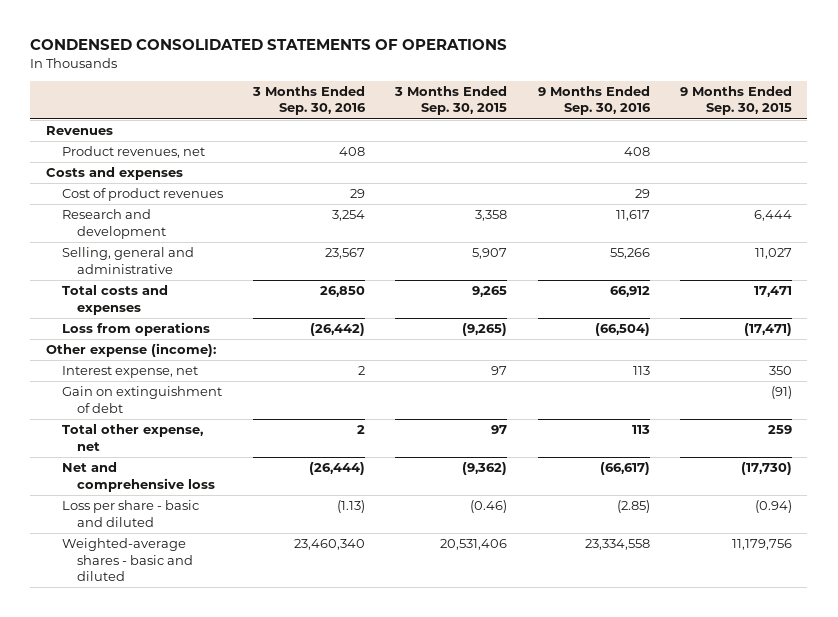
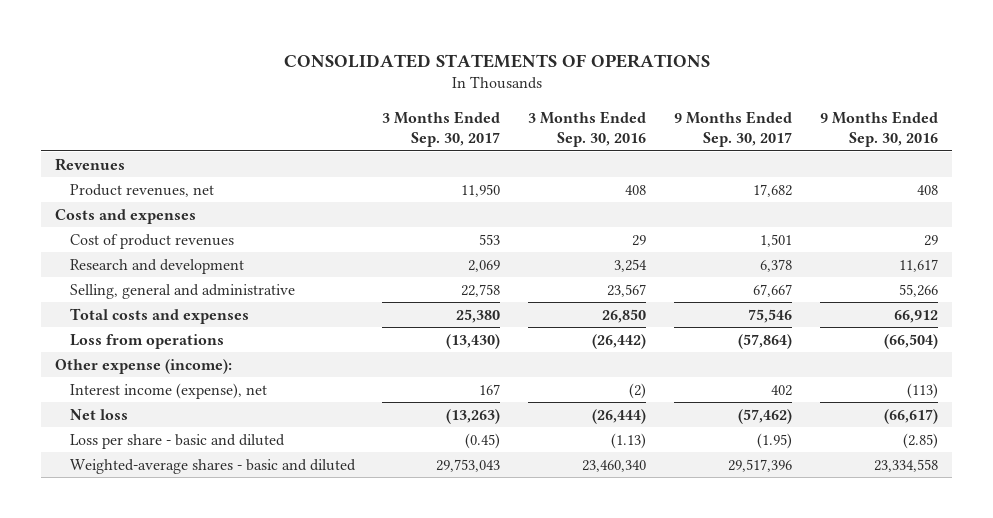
- CONDENSED CONSOLIDATED STATEMENTS OF OPERATIONS
+ CONSOLIDATED STATEMENTS OF OPERATIONS
- | 3 Months Ended Sep. 30, 2016 | 3 Months Ended Sep. 30, 2015 | 9 Months Ended Sep. 30, 2016 | 9 Months Ended Sep. 30, 2015
+ | 3 Months Ended Sep. 30, 2017 | 3 Months Ended Sep. 30, 2016 | 9 Months Ended Sep. 30, 2017 | 9 Months Ended Sep. 30, 2016
- Interest expense, net | 2 | 97 | 113 | 350
- Gain on extinguishment of debt | | | | (91)
- Total other expense, net | 2 | 97 | 113 | 259
- Net and comprehensive loss | (26,444) | (9,362) | (66,617) | (17,730)
+ Interest income (expense), net | 167 | (2) | 402 | (113)
+ Net loss | (13,263) | (26,444) | (57,462) | (66,617)

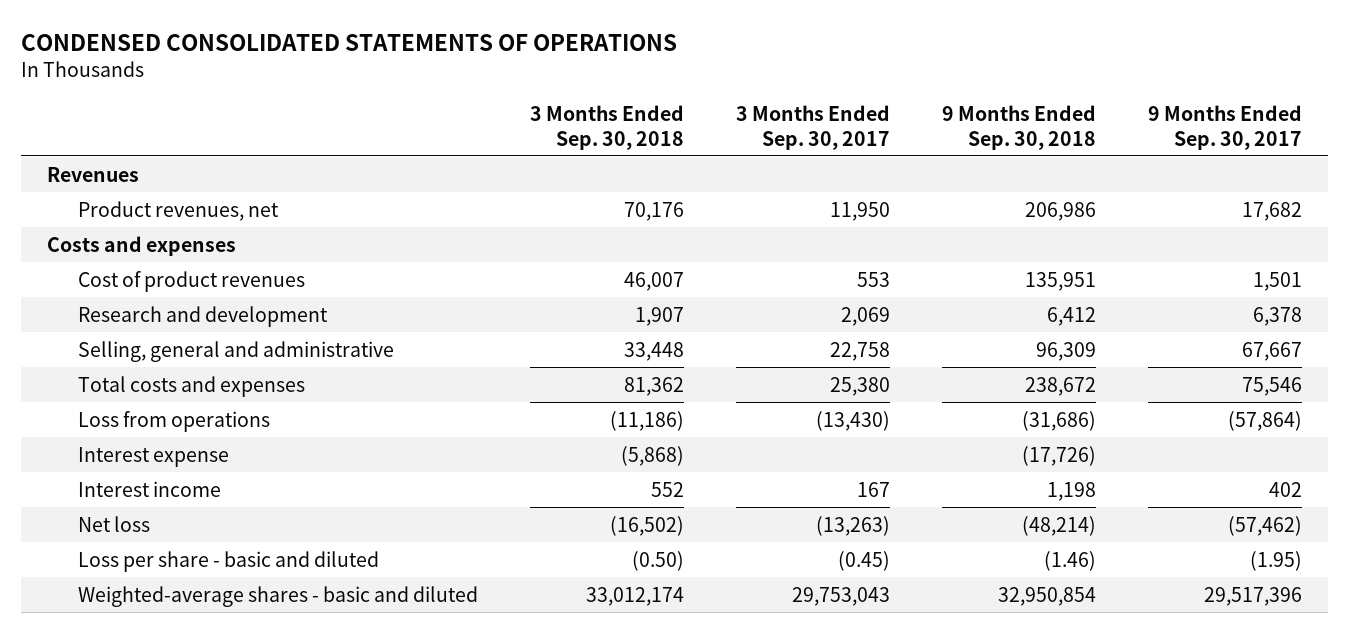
- CONSOLIDATED STATEMENTS OF OPERATIONS
+ CONDENSED CONSOLIDATED STATEMENTS OF OPERATIONS
- | 3 Months Ended Sep. 30, 2017 | 3 Months Ended Sep. 30, 2016 | 9 Months Ended Sep. 30, 2017 | 9 Months Ended Sep. 30, 2016
+ | 3 Months Ended Sep. 30, 2018 | 3 Months Ended Sep. 30, 2017 | 9 Months Ended Sep. 30, 2018 | 9 Months Ended Sep. 30, 2017
- Other expense (income):
- Interest income (expense), net | 167 | (2) | 402 | (113)
+ Interest expense | (5,868) | | (17,726) |
+ Interest income | 552 | 167 | 1,198 | 402

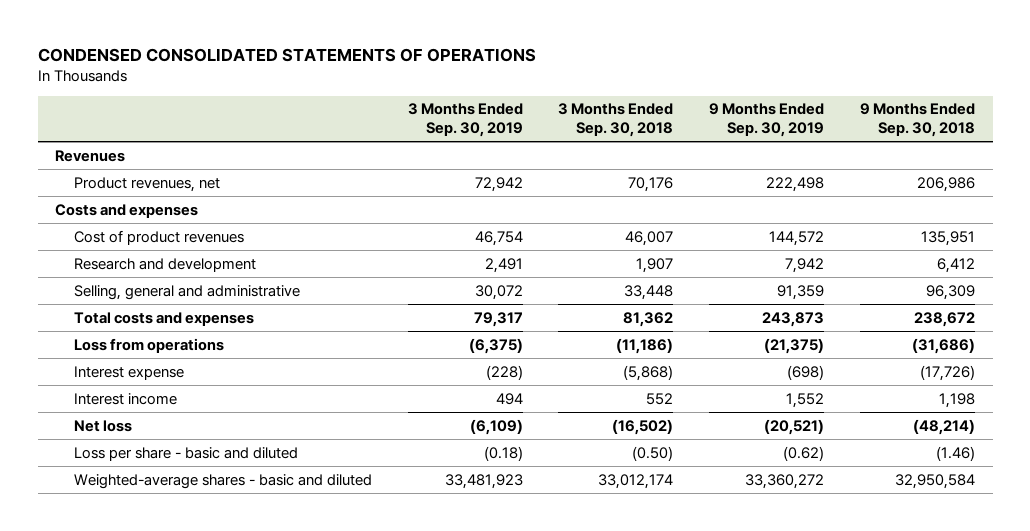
- | 3 Months Ended Sep. 30, 2018 | 3 Months Ended Sep. 30, 2017 | 9 Months Ended Sep. 30, 2018 | 9 Months Ended Sep. 30, 2017
+ | 3 Months Ended Sep. 30, 2019 | 3 Months Ended Sep. 30, 2018 | 9 Months Ended Sep. 30, 2019 | 9 Months Ended Sep. 30, 2018
- Weighted-average shares - basic and diluted | 33,012,174 | 29,753,043 | 32,950,854 | 29,517,396
+ Weighted-average shares - basic and diluted | 33,481,923 | 33,012,174 | 33,360,272 | 32,950,584

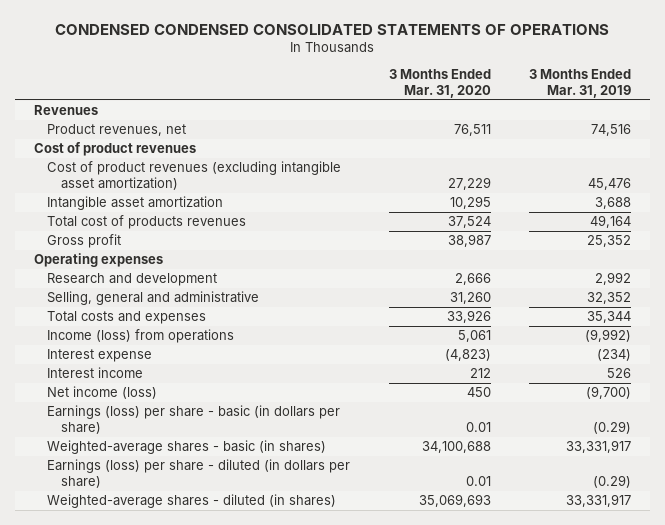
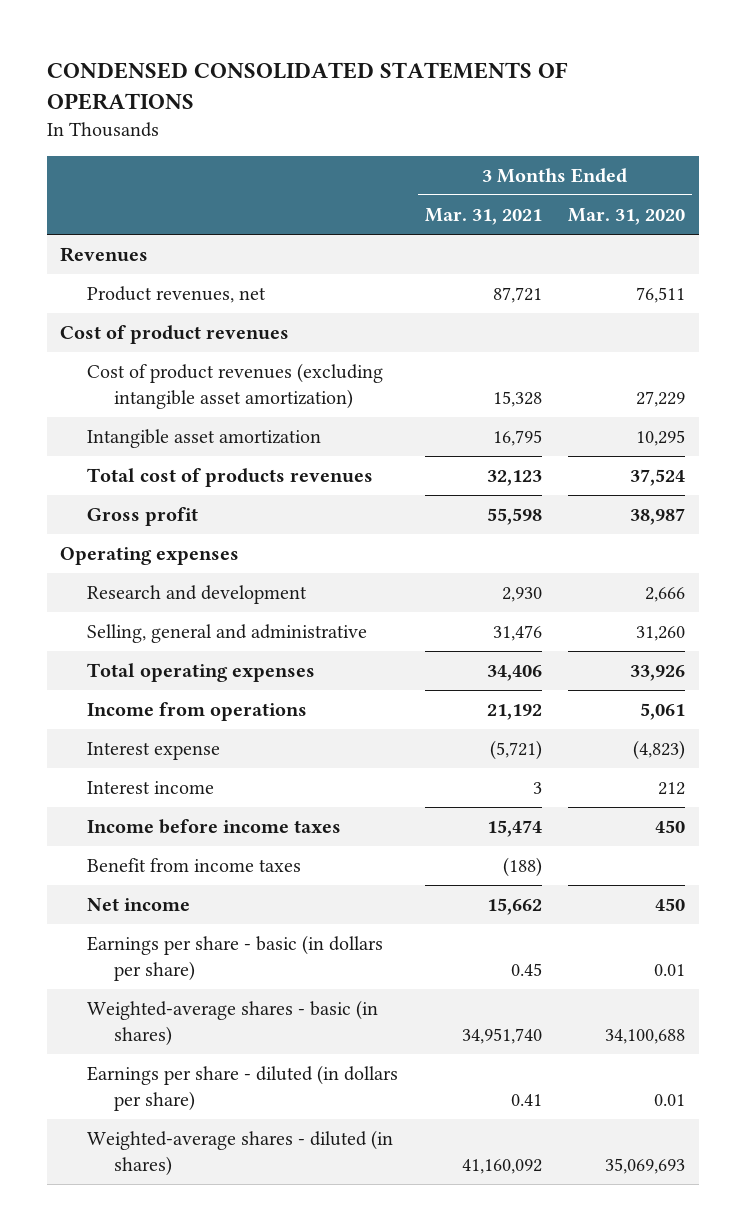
- CONDENSED CONDENSED CONSOLIDATED STATEMENTS OF OPERATIONS
+ CONDENSED CONSOLIDATED STATEMENTS OF OPERATIONS
- | 3 Months Ended Mar. 31, 2020 | 3 Months Ended Mar. 31, 2019
+ | 3 Months Ended Mar. 31, 2021 | 3 Months Ended Mar. 31, 2020
- Total costs and expenses | 33,926 | 35,344
- Income (loss) from operations | 5,061 | (9,992)
+ Total operating expenses | 34,406 | 33,926
+ Income from operations | 21,192 | 5,061
- Net income (loss) | 450 | (9,700)
- Earnings (loss) per share - basic (in dollars per share) | 0.01 | (0.29)
+ Income before income taxes | 15,474 | 450
+ Benefit from income taxes | (188) |
+ Net income | 15,662 | 450
+ Earnings per share - basic (in dollars per share) | 0.45 | 0.01
- Earnings (loss) per share - diluted (in dollars per share) | 0.01 | (0.29)
+ Earnings per share - diluted (in dollars per share) | 0.41 | 0.01

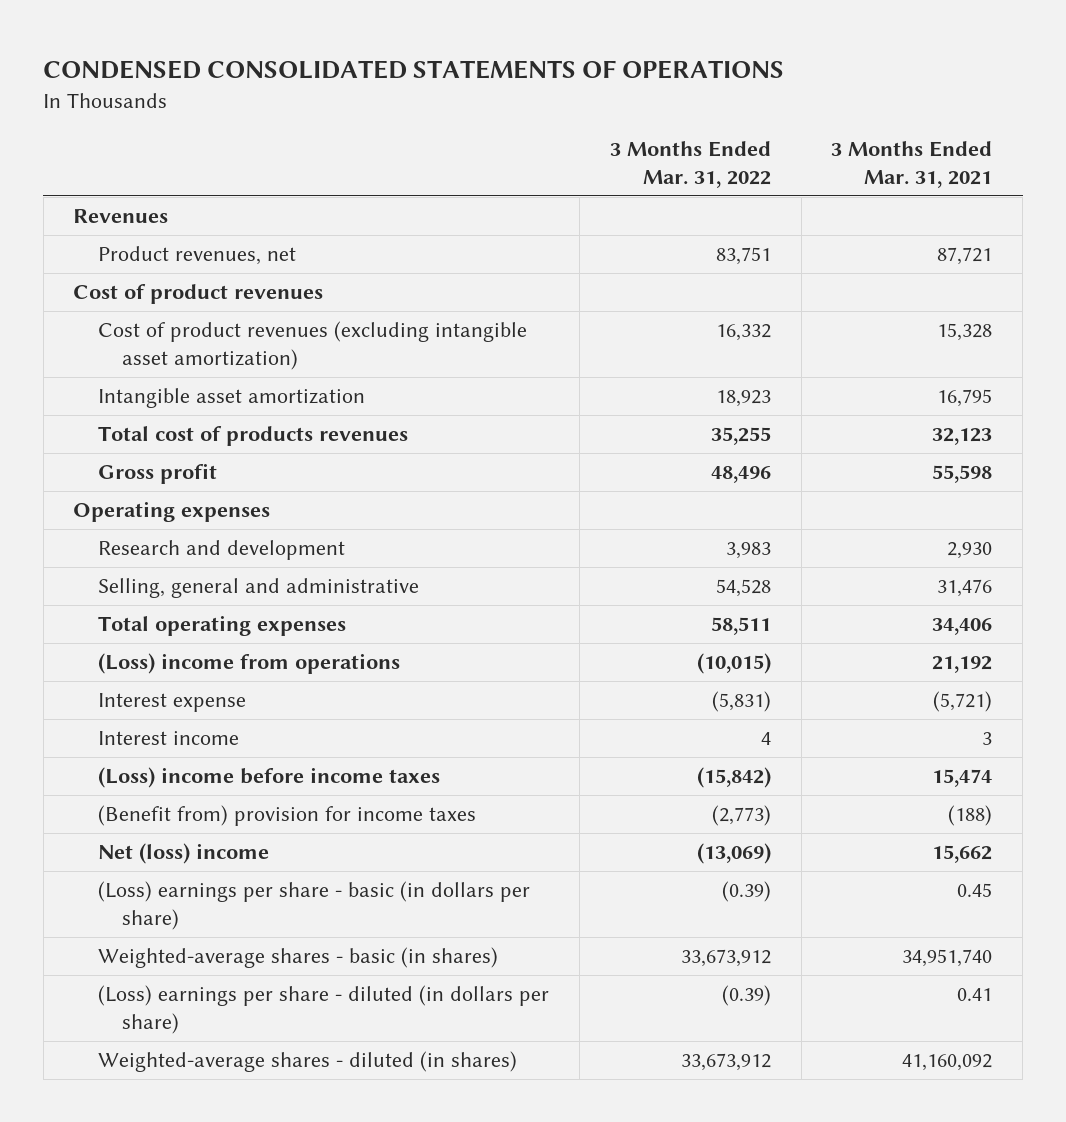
- | 3 Months Ended Mar. 31, 2021 | 3 Months Ended Mar. 31, 2020
+ | 3 Months Ended Mar. 31, 2022 | 3 Months Ended Mar. 31, 2021
- Income from operations | 21,192 | 5,061
+ (Loss) income from operations | (10,015) | 21,192
- Income before income taxes | 15,474 | 450
- Benefit from income taxes | (188) |
- Net income | 15,662 | 450
- Earnings per share - basic (in dollars per share) | 0.45 | 0.01
+ (Loss) income before income taxes | (15,842) | 15,474
+ (Benefit from) provision for income taxes | (2,773) | (188)
+ Net (loss) income | (13,069) | 15,662
+ (Loss) earnings per share - basic (in dollars per share) | (0.39) | 0.45
- Earnings per share - diluted (in dollars per share) | 0.41 | 0.01
+ (Loss) earnings per share - diluted (in dollars per share) | (0.39) | 0.41

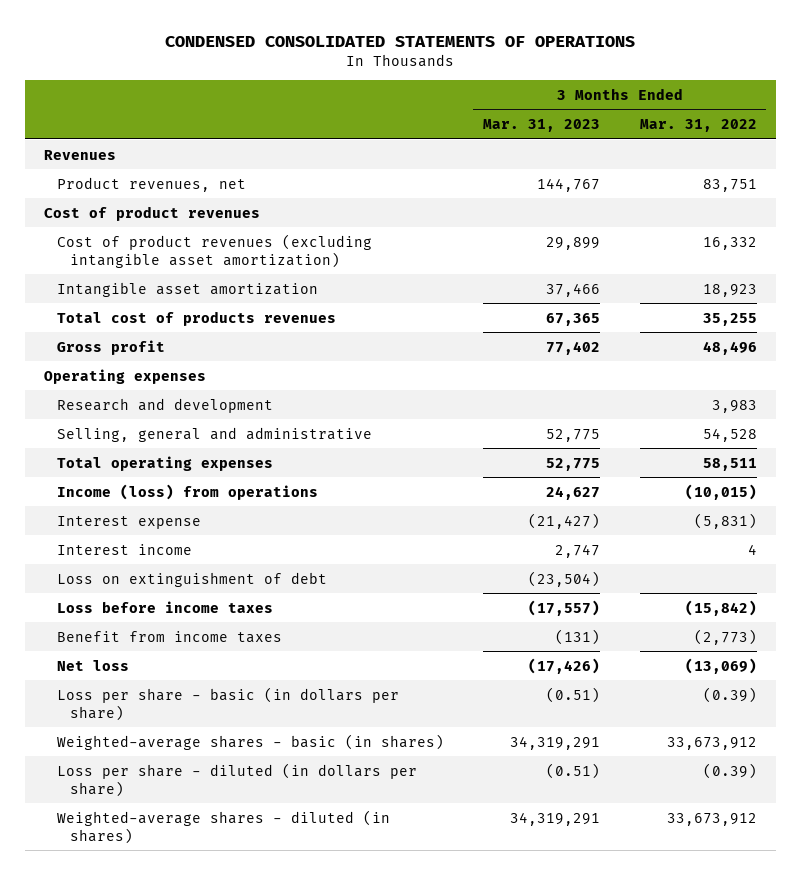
- | 3 Months Ended Mar. 31, 2022 | 3 Months Ended Mar. 31, 2021
+ | 3 Months Ended Mar. 31, 2023 | 3 Months Ended Mar. 31, 2022
- (Loss) income from operations | (10,015) | 21,192
+ Income (loss) from operations | 24,627 | (10,015)
- (Loss) income before income taxes | (15,842) | 15,474
- (Benefit from) provision for income taxes | (2,773) | (188)
- Net (loss) income | (13,069) | 15,662
- (Loss) earnings per share - basic (in dollars per share) | (0.39) | 0.45
+ Loss on extinguishment of debt | (23,504) |
+ Loss before income taxes | (17,557) | (15,842)
+ Benefit from income taxes | (131) | (2,773)
+ Net loss | (17,426) | (13,069)
+ Loss per share - basic (in dollars per share) | (0.51) | (0.39)
- (Loss) earnings per share - diluted (in dollars per share) | (0.39) | 0.41
+ Loss per share - diluted (in dollars per share) | (0.51) | (0.39)

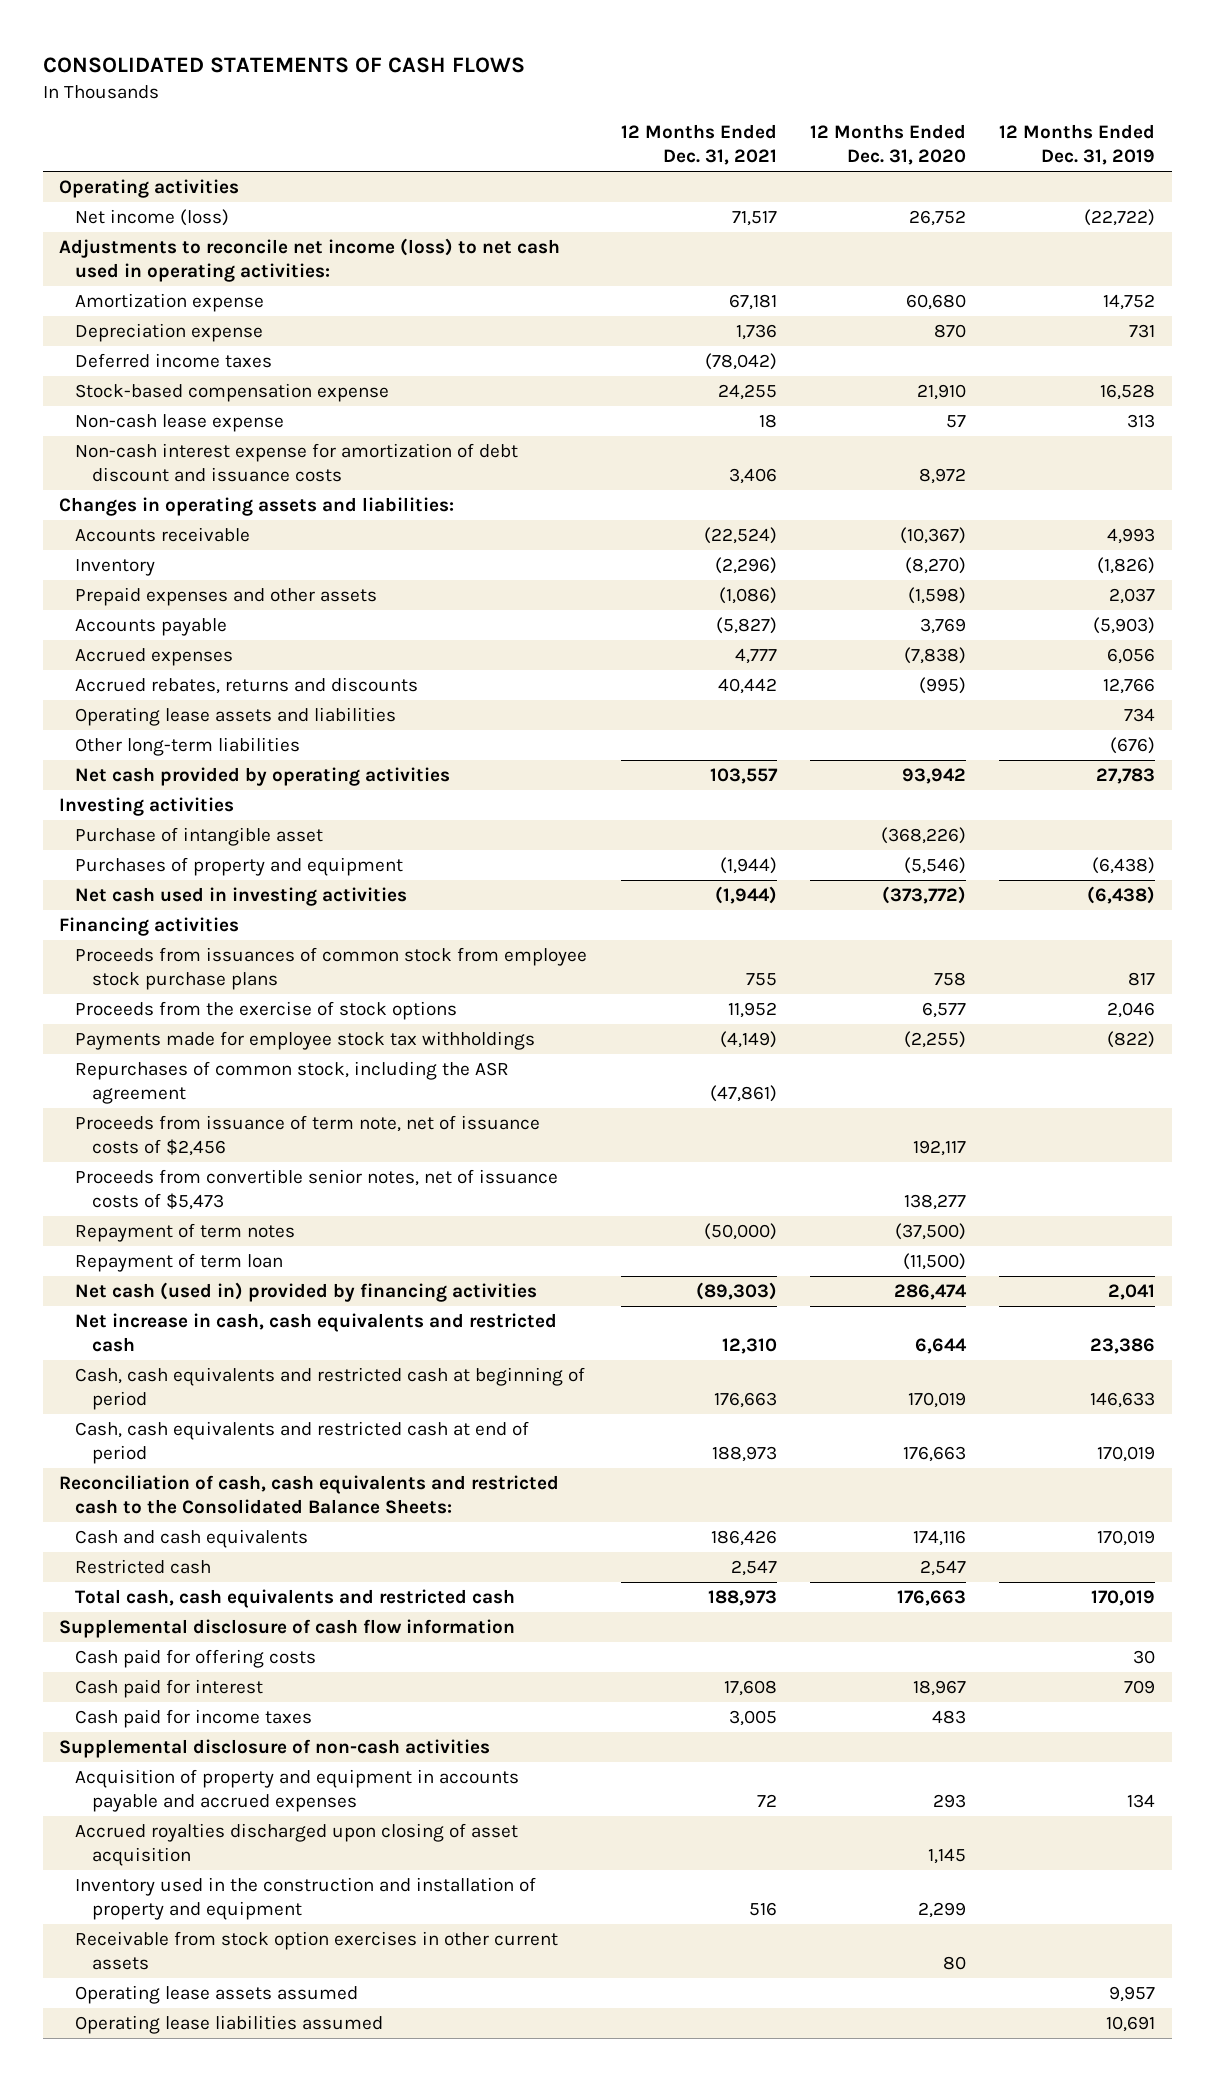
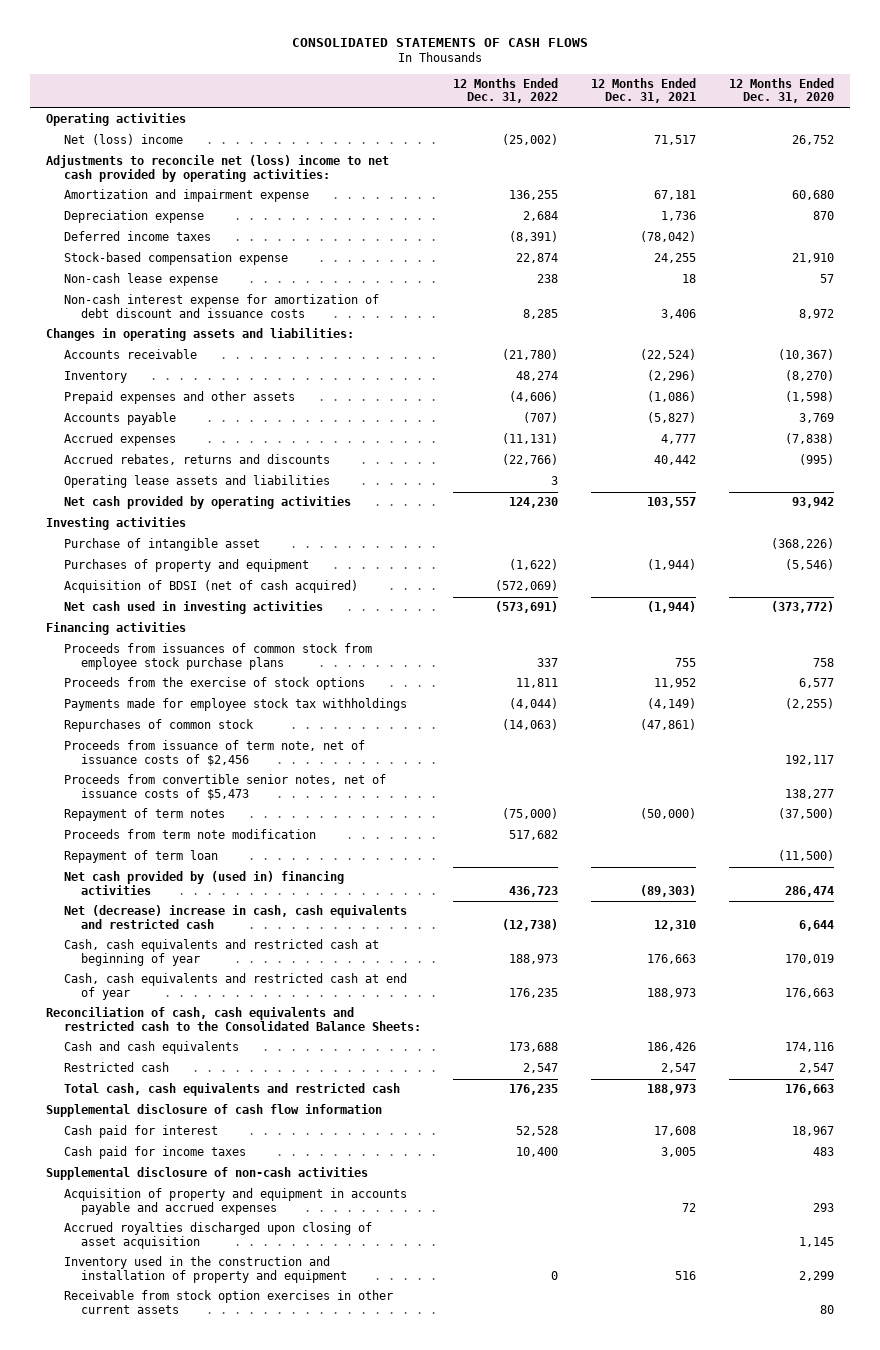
- | 12 Months Ended Dec. 31, 2021 | 12 Months Ended Dec. 31, 2020 | 12 Months Ended Dec. 31, 2019
+ | 12 Months Ended Dec. 31, 2022 | 12 Months Ended Dec. 31, 2021 | 12 Months Ended Dec. 31, 2020
- Net income (loss) | 71,517 | 26,752 | (22,722)
- Adjustments to reconcile net income (loss) to net cash used in operating activities:
- Amortization expense | 67,181 | 60,680 | 14,752
+ Net (loss) income | (25,002) | 71,517 | 26,752
+ Adjustments to reconcile net (loss) income to net cash provided by operating activities:
+ Amortization and impairment expense | 136,255 | 67,181 | 60,680
- Other long-term liabilities | | | (676)
+ Acquisition of BDSI (net of cash acquired) | (572,069) | |
- Repurchases of common stock, including the ASR agreement | (47,861) | |
+ Repurchases of common stock | (14,063) | (47,861) |
+ Proceeds from term note modification | 517,682 | |
- Net cash (used in) provided by financing activities | (89,303) | 286,474 | 2,041
- Net increase in cash, cash equivalents and restricted cash | 12,310 | 6,644 | 23,386
- Cash, cash equivalents and restricted cash at beginning of period | 176,663 | 170,019 | 146,633
- Cash, cash equivalents and restricted cash at end of period | 188,973 | 176,663 | 170,019
+ Net cash provided by (used in) financing activities | 436,723 | (89,303) | 286,474
+ Net (decrease) increase in cash, cash equivalents and restricted cash | (12,738) | 12,310 | 6,644
+ Cash, cash equivalents and restricted cash at beginning of year | 188,973 | 176,663 | 170,019
+ Cash, cash equivalents and restricted cash at end of year | 176,235 | 188,973 | 176,663
- Cash paid for offering costs | | | 30
- Operating lease assets assumed | | | 9,957
- Operating lease liabilities assumed | | | 10,691

